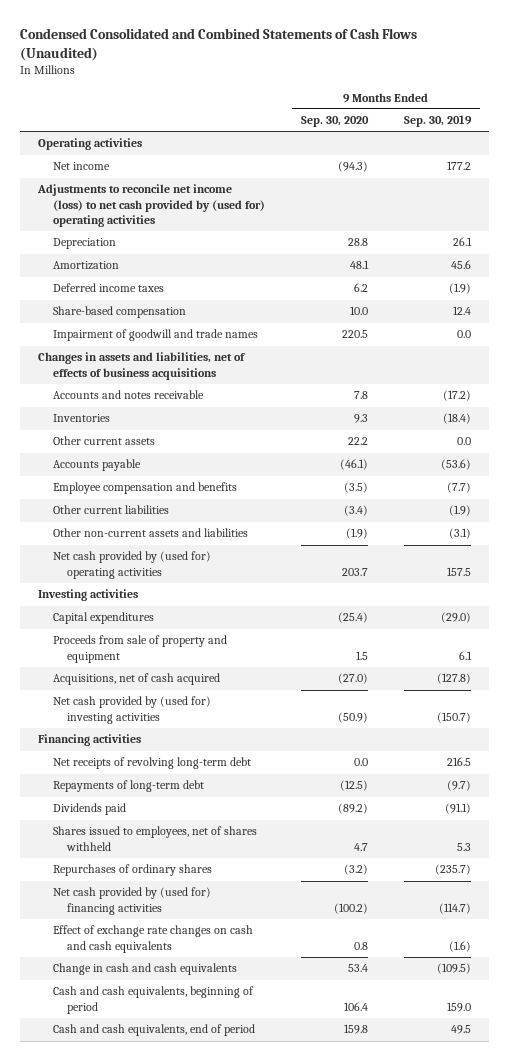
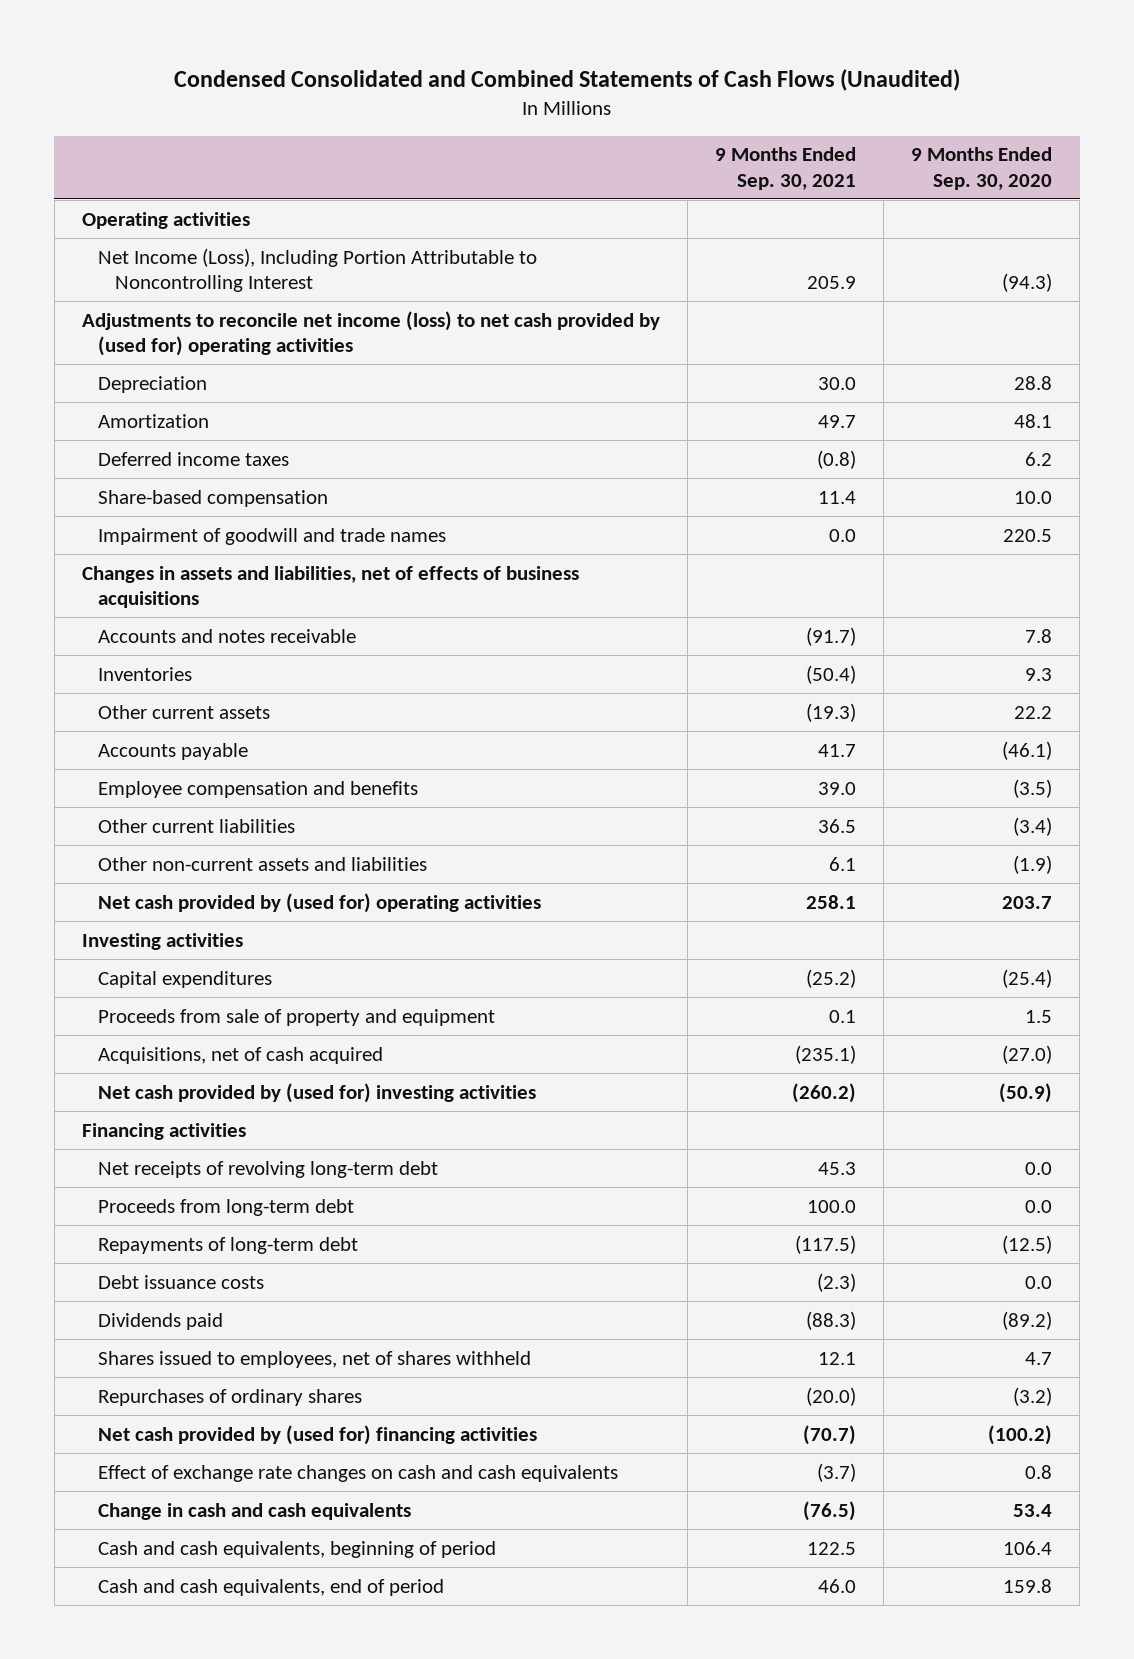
- | 9 Months Ended Sep. 30, 2020 | 9 Months Ended Sep. 30, 2019
+ | 9 Months Ended Sep. 30, 2021 | 9 Months Ended Sep. 30, 2020
- Net income | (94.3) | 177.2
+ Net Income (Loss), Including Portion Attributable to Noncontrolling Interest | 205.9 | (94.3)
+ Proceeds from long-term debt | 100.0 | 0.0
+ Debt issuance costs | (2.3) | 0.0

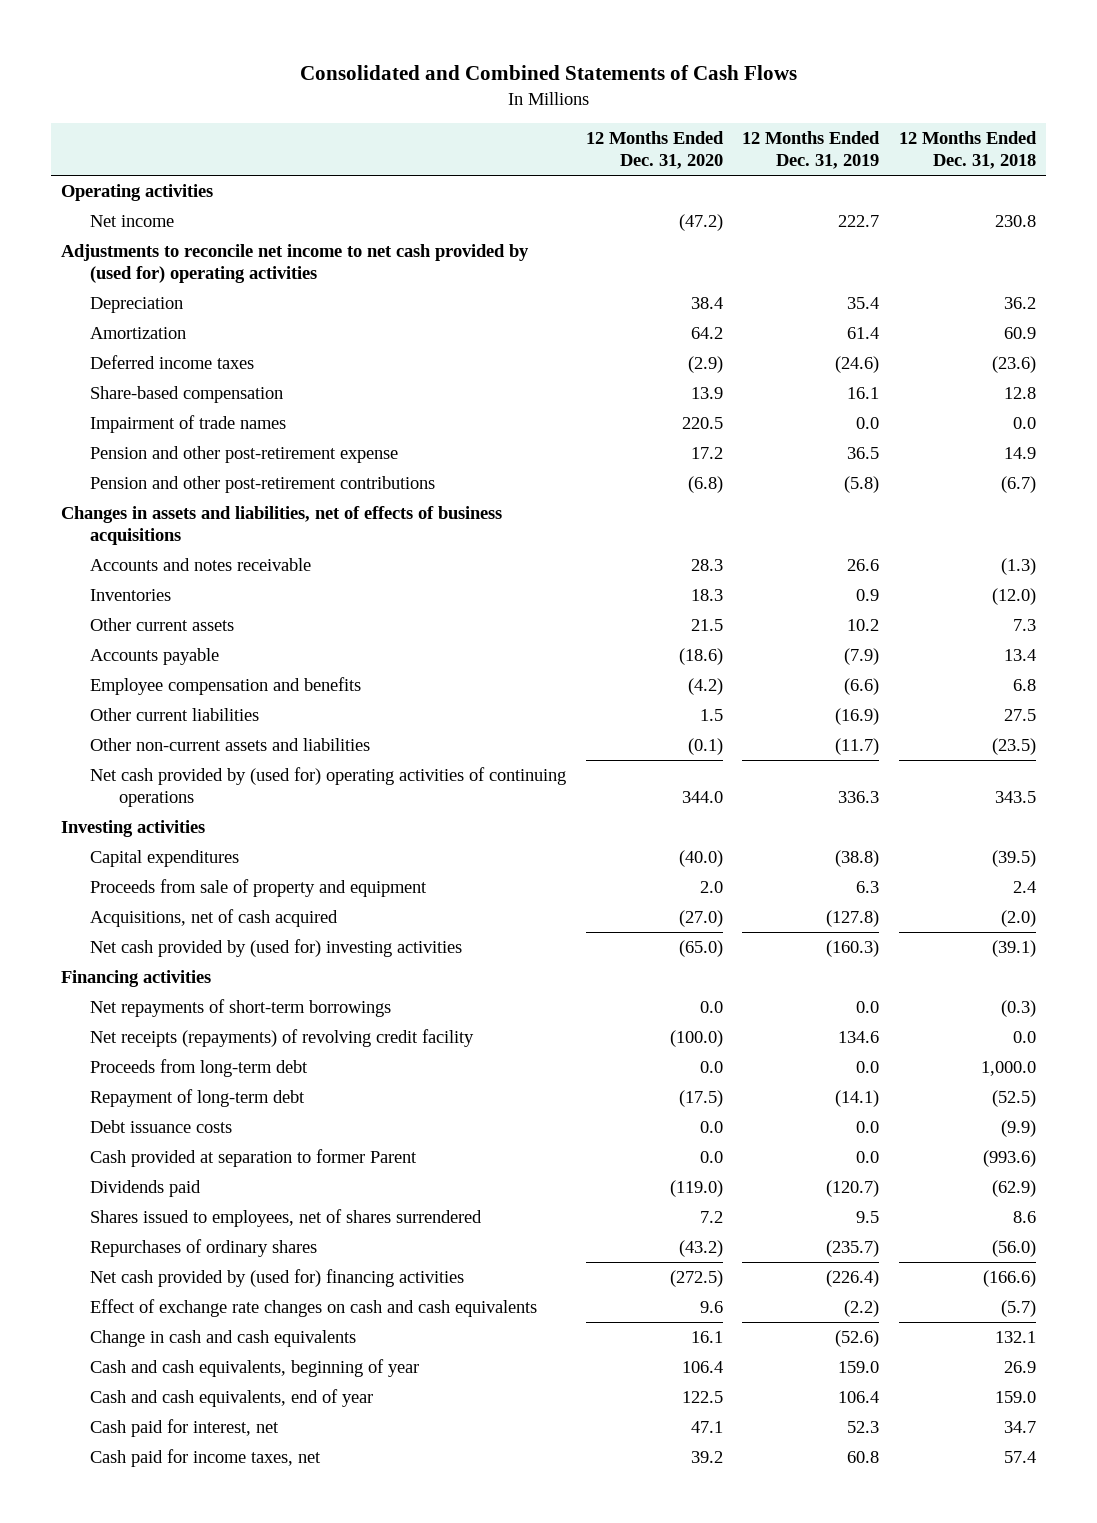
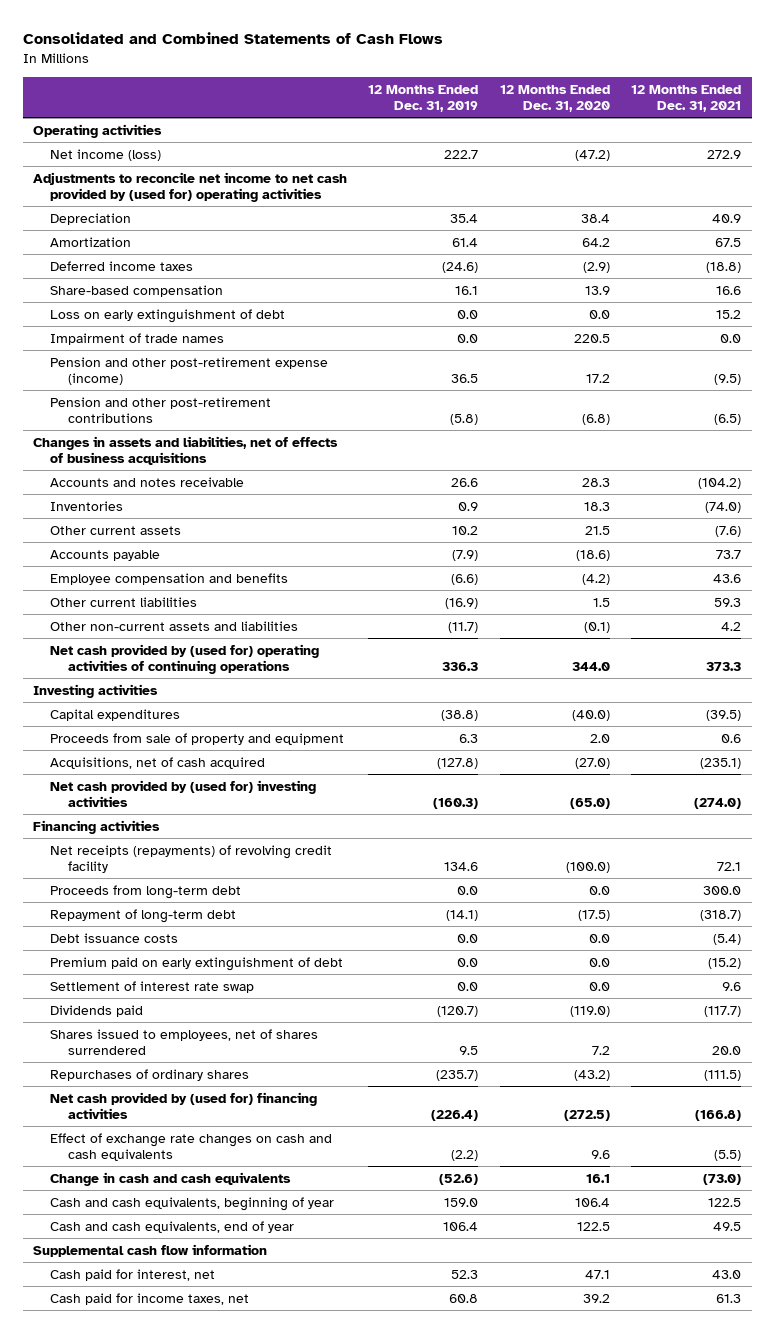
- | 12 Months Ended Dec. 31, 2020 | 12 Months Ended Dec. 31, 2019 | 12 Months Ended Dec. 31, 2018
+ | 12 Months Ended Dec. 31, 2019 | 12 Months Ended Dec. 31, 2020 | 12 Months Ended Dec. 31, 2021
- Net income | (47.2) | 222.7 | 230.8
+ Net income (loss) | 222.7 | (47.2) | 272.9
+ Loss on early extinguishment of debt | 0.0 | 0.0 | 15.2
- Pension and other post-retirement expense | 17.2 | 36.5 | 14.9
+ Pension and other post-retirement expense (income) | 36.5 | 17.2 | (9.5)
- Net repayments of short-term borrowings | 0.0 | 0.0 | (0.3)
- Cash provided at separation to former Parent | 0.0 | 0.0 | (993.6)
+ Premium paid on early extinguishment of debt | 0.0 | 0.0 | (15.2)
+ Settlement of interest rate swap | 0.0 | 0.0 | 9.6
+ Supplemental cash flow information

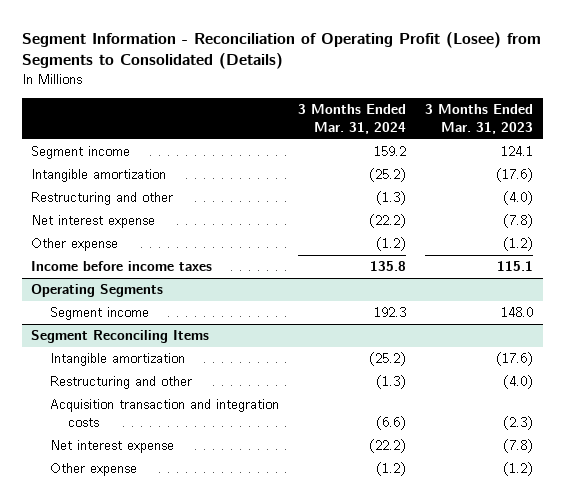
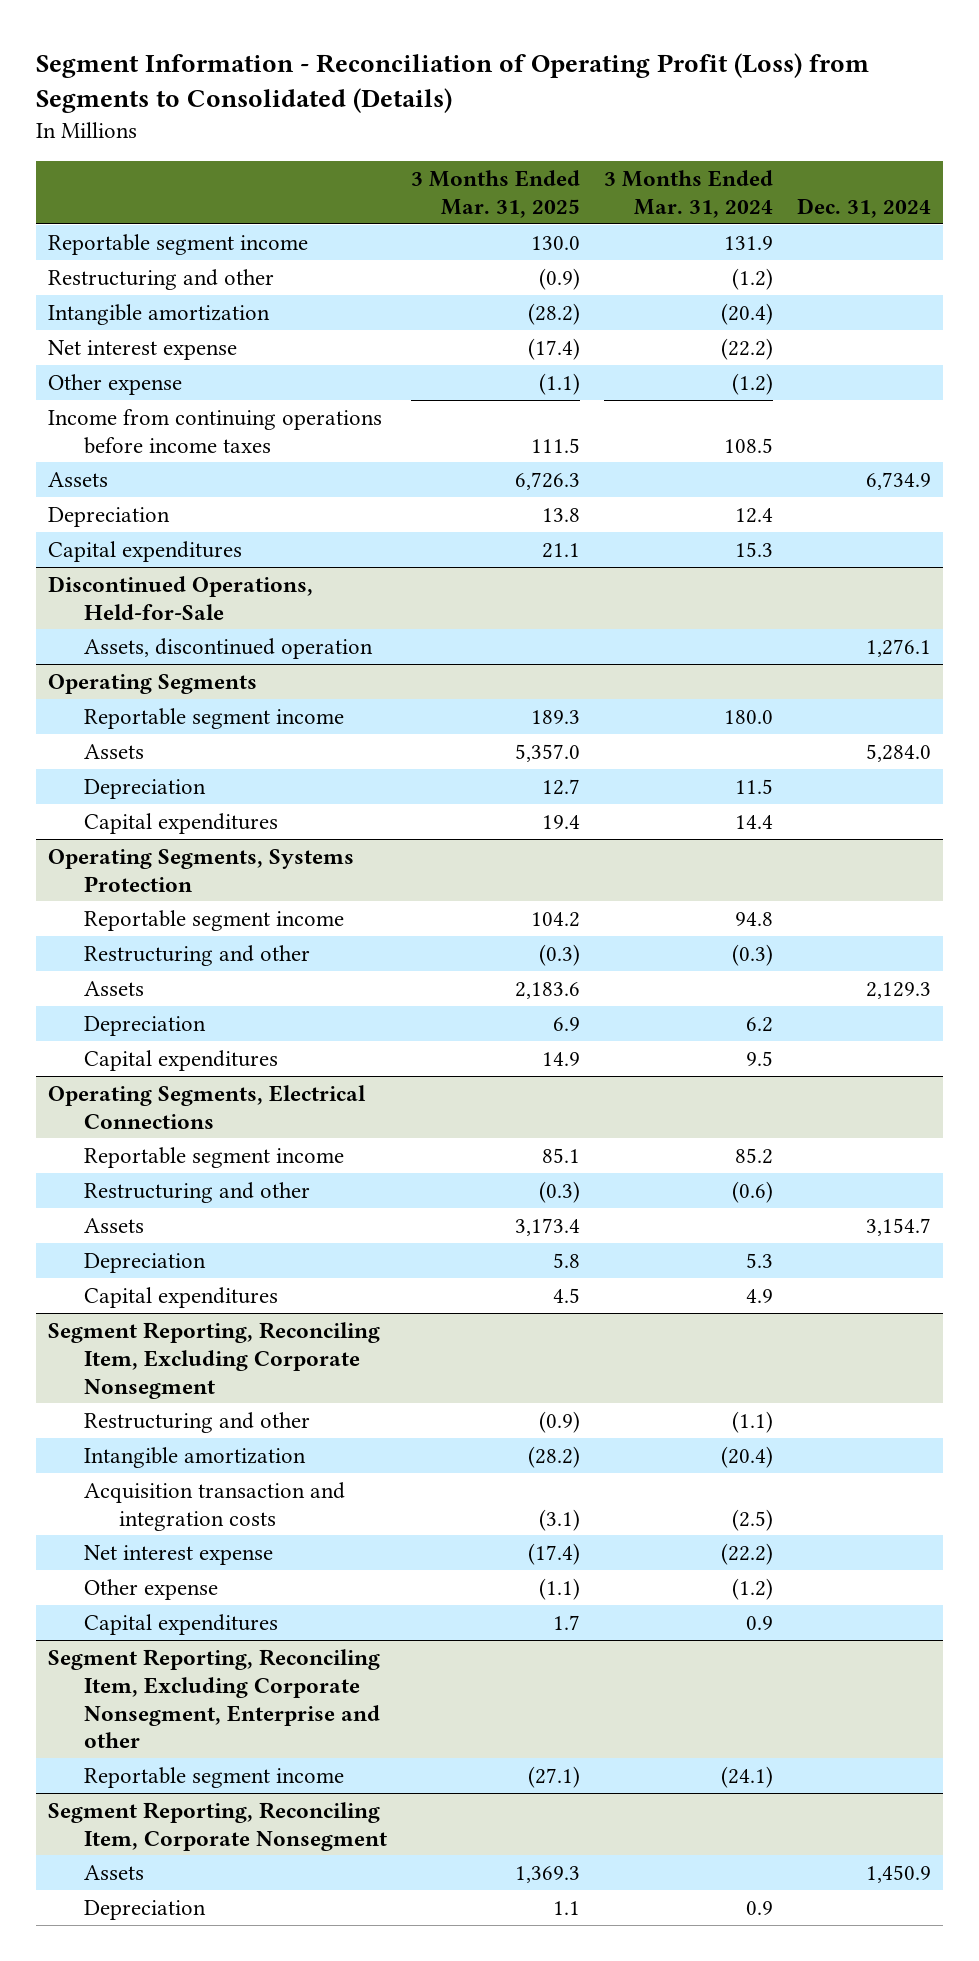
- Segment Information - Reconciliation of Operating Profit (Losee) from Segments to Consolidated (Details)
+ Segment Information - Reconciliation of Operating Profit (Loss) from Segments to Consolidated (Details)
- | 3 Months Ended Mar. 31, 2024 | 3 Months Ended Mar. 31, 2023
+ | 3 Months Ended Mar. 31, 2025 | 3 Months Ended Mar. 31, 2024 | Dec. 31, 2024
- Segment income | 159.2 | 124.1
- Intangible amortization | (25.2) | (17.6)
- Restructuring and other | (1.3) | (4.0)
+ Reportable segment income | 130.0 | 131.9 |
+ Restructuring and other | (0.9) | (1.2) |
+ Intangible amortization | (28.2) | (20.4) |
- Income before income taxes | 135.8 | 115.1
+ Income from continuing operations before income taxes | 111.5 | 108.5 |
+ Assets | 6,726.3 | | 6,734.9
+ Depreciation | 13.8 | 12.4 |
+ Capital expenditures | 21.1 | 15.3 |
+ Discontinued Operations, Held-for-Sale
+ Assets, discontinued operation | | | 1,276.1
@ Operating Segments
- Segment income | 192.3 | 148.0
- Segment Reconciling Items
- Intangible amortization | (25.2) | (17.6)
- Restructuring and other | (1.3) | (4.0)
- Acquisition transaction and integration costs | (6.6) | (2.3)
@ Operating Segments
+ Reportable segment income | 189.3 | 180.0 |
+ Assets | 5,357.0 | | 5,284.0
+ Depreciation | 12.7 | 11.5 |
+ Capital expenditures | 19.4 | 14.4 |
+ Operating Segments, Systems Protection
+ Reportable segment income | 104.2 | 94.8 |
+ Restructuring and other | (0.3) | (0.3) |
+ Assets | 2,183.6 | | 2,129.3
+ Depreciation | 6.9 | 6.2 |
+ Capital expenditures | 14.9 | 9.5 |
+ Operating Segments, Electrical Connections
+ Reportable segment income | 85.1 | 85.2 |
+ Restructuring and other | (0.3) | (0.6) |
+ Assets | 3,173.4 | | 3,154.7
+ Depreciation | 5.8 | 5.3 |
+ Capital expenditures | 4.5 | 4.9 |
+ Segment Reporting, Reconciling Item, Excluding Corporate Nonsegment
+ Restructuring and other | (0.9) | (1.1) |
+ Intangible amortization | (28.2) | (20.4) |
+ Acquisition transaction and integration costs | (3.1) | (2.5) |
+ Capital expenditures | 1.7 | 0.9 |
+ Segment Reporting, Reconciling Item, Excluding Corporate Nonsegment, Enterprise and other
+ Reportable segment income | (27.1) | (24.1) |
+ Segment Reporting, Reconciling Item, Corporate Nonsegment
+ Assets | 1,369.3 | | 1,450.9
+ Depreciation | 1.1 | 0.9 |

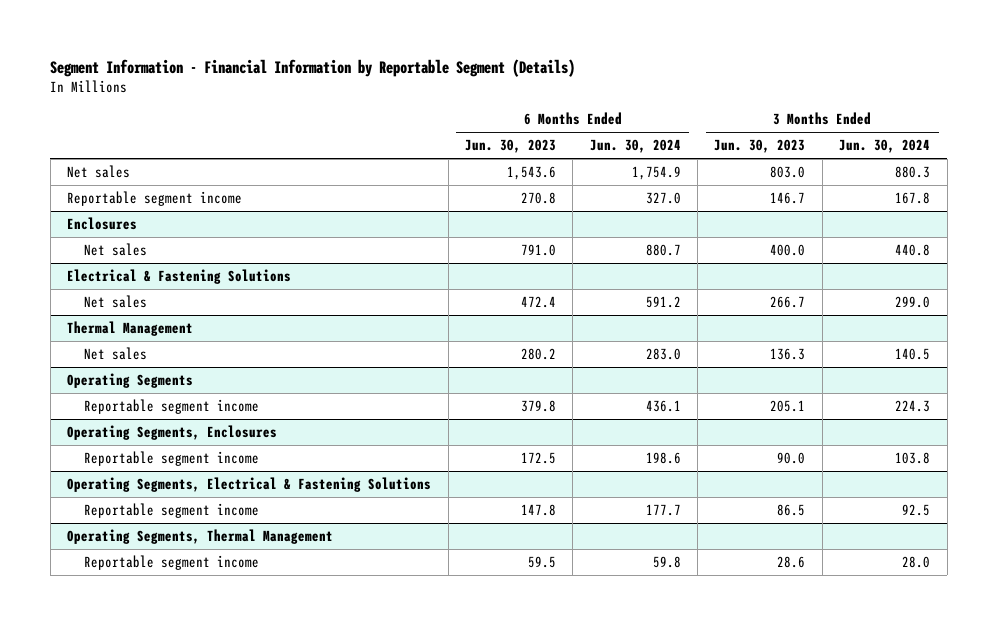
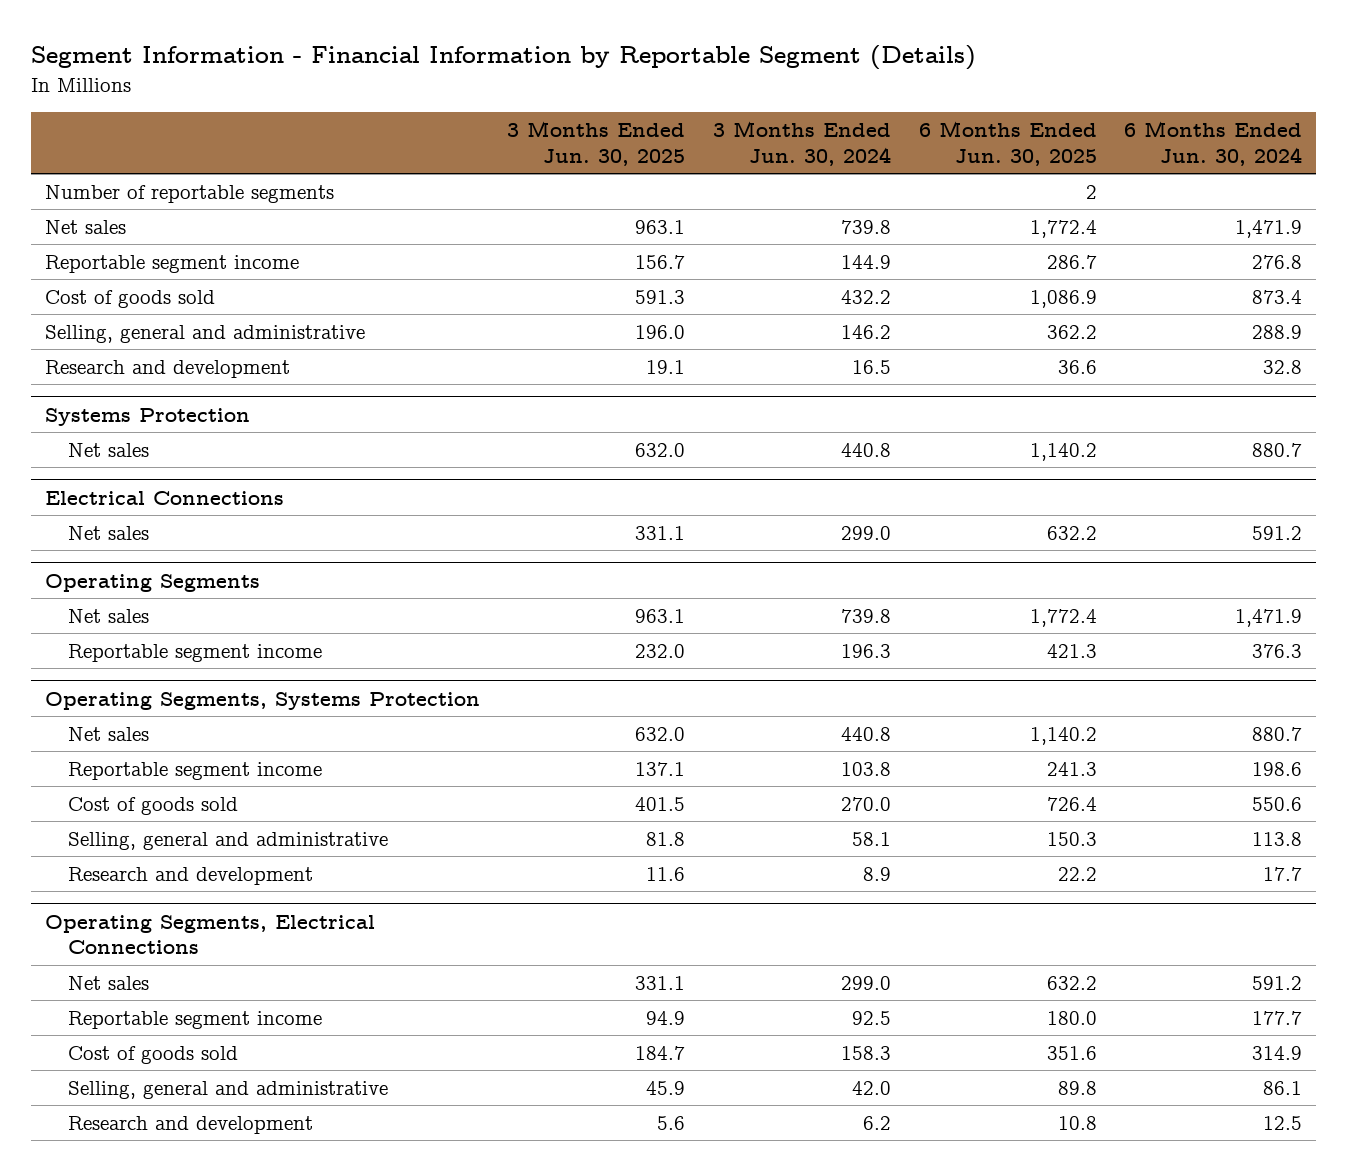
- | 6 Months Ended Jun. 30, 2023 | 6 Months Ended Jun. 30, 2024 | 3 Months Ended Jun. 30, 2023 | 3 Months Ended Jun. 30, 2024
+ | 3 Months Ended Jun. 30, 2025 | 3 Months Ended Jun. 30, 2024 | 6 Months Ended Jun. 30, 2025 | 6 Months Ended Jun. 30, 2024
- Net sales | 1,543.6 | 1,754.9 | 803.0 | 880.3
- Reportable segment income | 270.8 | 327.0 | 146.7 | 167.8
- Enclosures
+ Number of reportable segments | | | 2 |
+ Net sales | 963.1 | 739.8 | 1,772.4 | 1,471.9
+ Reportable segment income | 156.7 | 144.9 | 286.7 | 276.8
+ Cost of goods sold | 591.3 | 432.2 | 1,086.9 | 873.4
+ Selling, general and administrative | 196.0 | 146.2 | 362.2 | 288.9
+ Research and development | 19.1 | 16.5 | 36.6 | 32.8
+ Systems Protection
- Electrical & Fastening Solutions
+ Electrical Connections
- Thermal Management
- Net sales | 280.2 | 283.0 | 136.3 | 140.5
@ Operating Segments
- Reportable segment income | 379.8 | 436.1 | 205.1 | 224.3
- Operating Segments, Enclosures
@ Operating Segments
+ Net sales | 963.1 | 739.8 | 1,772.4 | 1,471.9
+ Reportable segment income | 232.0 | 196.3 | 421.3 | 376.3
+ Operating Segments, Systems Protection
+ Net sales | 632.0 | 440.8 | 1,140.2 | 880.7
- Operating Segments, Electrical & Fastening Solutions
+ Cost of goods sold | 401.5 | 270.0 | 726.4 | 550.6
+ Selling, general and administrative | 81.8 | 58.1 | 150.3 | 113.8
+ Research and development | 11.6 | 8.9 | 22.2 | 17.7
+ Operating Segments, Electrical Connections
+ Net sales | 331.1 | 299.0 | 632.2 | 591.2
- Operating Segments, Thermal Management
- Reportable segment income | 59.5 | 59.8 | 28.6 | 28.0
+ Cost of goods sold | 184.7 | 158.3 | 351.6 | 314.9
+ Selling, general and administrative | 45.9 | 42.0 | 89.8 | 86.1
+ Research and development | 5.6 | 6.2 | 10.8 | 12.5

